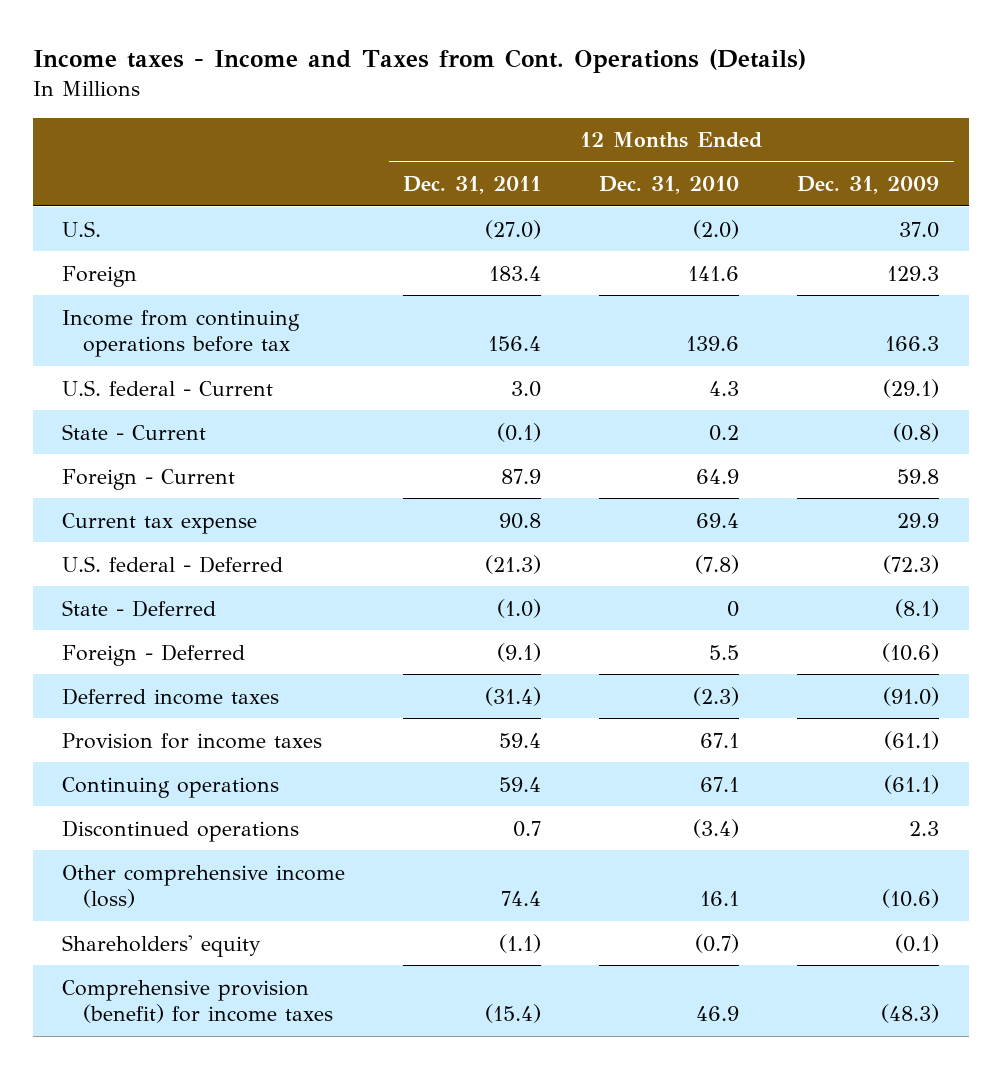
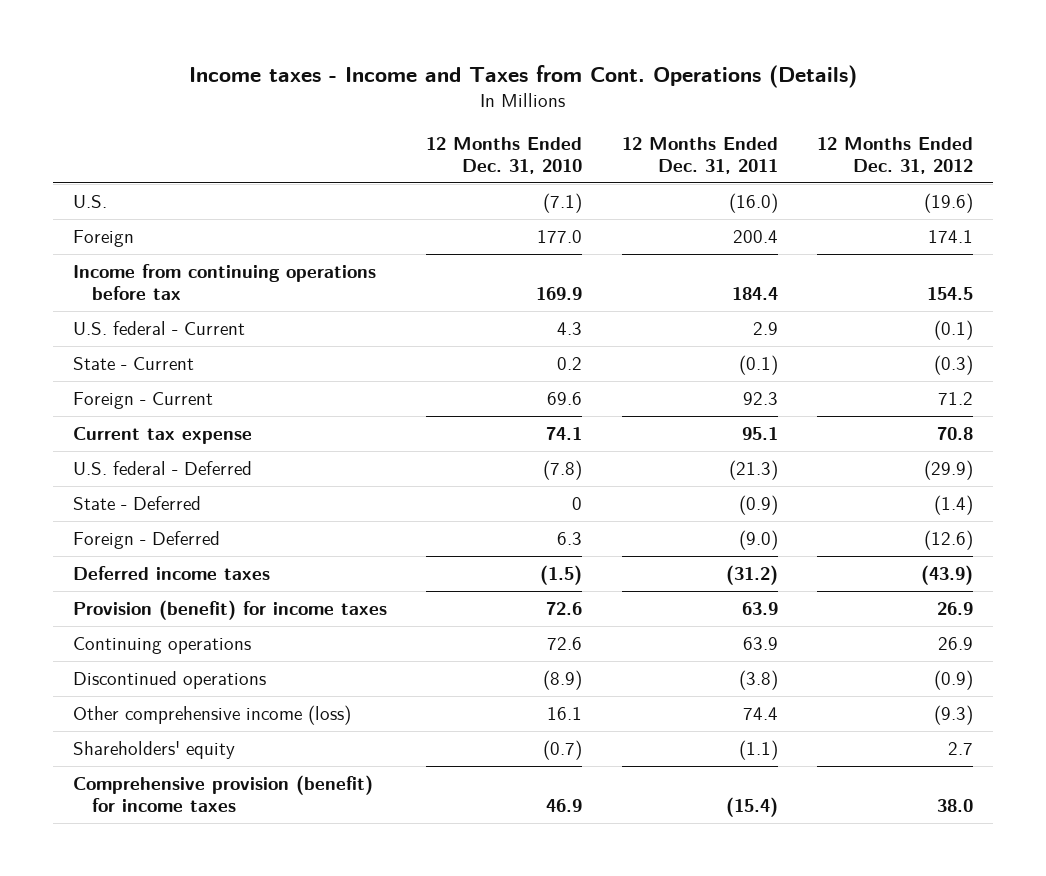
- | 12 Months Ended Dec. 31, 2011 | 12 Months Ended Dec. 31, 2010 | 12 Months Ended Dec. 31, 2009
+ | 12 Months Ended Dec. 31, 2010 | 12 Months Ended Dec. 31, 2011 | 12 Months Ended Dec. 31, 2012
- U.S. | (27.0) | (2.0) | 37.0
- Foreign | 183.4 | 141.6 | 129.3
- Income from continuing operations before tax | 156.4 | 139.6 | 166.3
- U.S. federal - Current | 3.0 | 4.3 | (29.1)
+ U.S. | (7.1) | (16.0) | (19.6)
+ Foreign | 177.0 | 200.4 | 174.1
+ Income from continuing operations before tax | 169.9 | 184.4 | 154.5
+ U.S. federal - Current | 4.3 | 2.9 | (0.1)
- Foreign - Current | 87.9 | 64.9 | 59.8
- Current tax expense | 90.8 | 69.4 | 29.9
+ Foreign - Current | 69.6 | 92.3 | 71.2
+ Current tax expense | 74.1 | 95.1 | 70.8
- State - Deferred | (1.0) | 0 | (8.1)
- Foreign - Deferred | (9.1) | 5.5 | (10.6)
- Deferred income taxes | (31.4) | (2.3) | (91.0)
- Provision for income taxes | 59.4 | 67.1 | (61.1)
- Continuing operations | 59.4 | 67.1 | (61.1)
- Discontinued operations | 0.7 | (3.4) | 2.3
+ State - Deferred | 0 | (0.9) | (1.4)
+ Foreign - Deferred | 6.3 | (9.0) | (12.6)
+ Deferred income taxes | (1.5) | (31.2) | (43.9)
+ Provision (benefit) for income taxes | 72.6 | 63.9 | 26.9
+ Continuing operations | 72.6 | 63.9 | 26.9
+ Discontinued operations | (8.9) | (3.8) | (0.9)

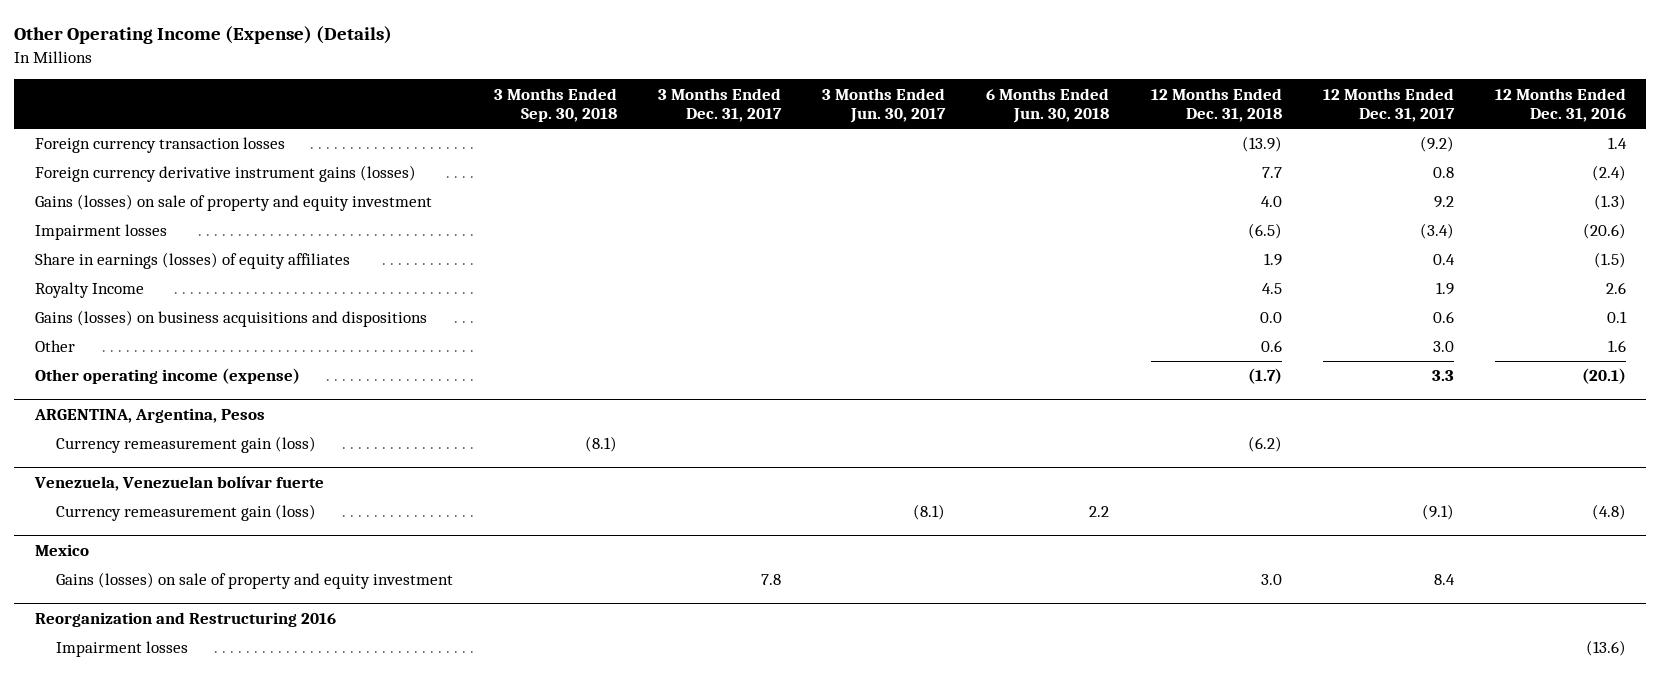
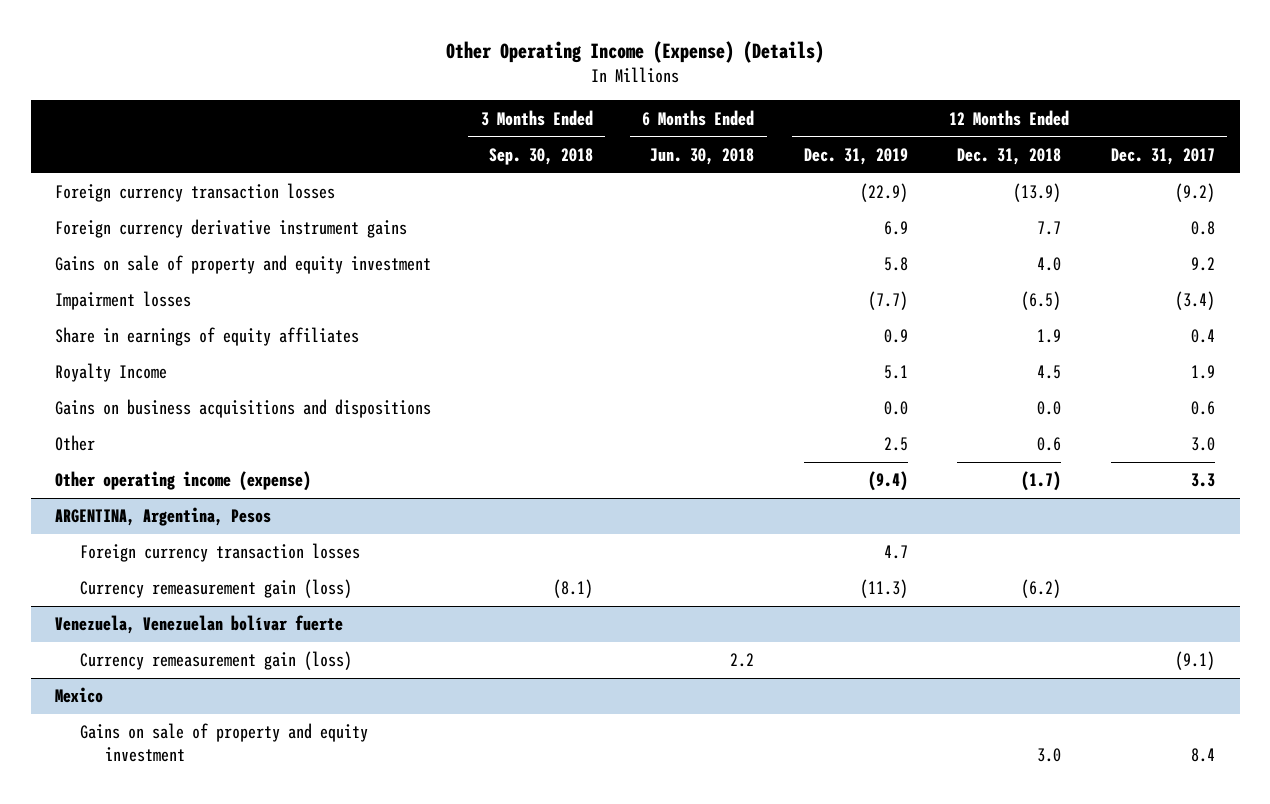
- | 3 Months Ended Sep. 30, 2018 | 3 Months Ended Dec. 31, 2017 | 3 Months Ended Jun. 30, 2017 | 6 Months Ended Jun. 30, 2018 | 12 Months Ended Dec. 31, 2018 | 12 Months Ended Dec. 31, 2017 | 12 Months Ended Dec. 31, 2016
+ | 3 Months Ended Sep. 30, 2018 | 6 Months Ended Jun. 30, 2018 | 12 Months Ended Dec. 31, 2019 | 12 Months Ended Dec. 31, 2018 | 12 Months Ended Dec. 31, 2017
- Foreign currency derivative instrument gains (losses) | | | | | 7.7 | 0.8 | (2.4)
- Gains (losses) on sale of property and equity investment | | | | | 4.0 | 9.2 | (1.3)
+ Foreign currency derivative instrument gains | | | 6.9 | 7.7 | 0.8
+ Gains on sale of property and equity investment | | | 5.8 | 4.0 | 9.2
- Share in earnings (losses) of equity affiliates | | | | | 1.9 | 0.4 | (1.5)
+ Share in earnings of equity affiliates | | | 0.9 | 1.9 | 0.4
- Gains (losses) on business acquisitions and dispositions | | | | | 0.0 | 0.6 | 0.1
+ Gains on business acquisitions and dispositions | | | 0.0 | 0.0 | 0.6
@ ARGENTINA, Argentina, Pesos
+ Foreign currency transaction losses | | | 4.7 | |
@ Mexico
- Gains (losses) on sale of property and equity investment | | 7.8 | | | 3.0 | 8.4 |
- Reorganization and Restructuring 2016
- Impairment losses | | | | | | | (13.6)
@ Mexico
+ Gains on sale of property and equity investment | | | | 3.0 | 8.4

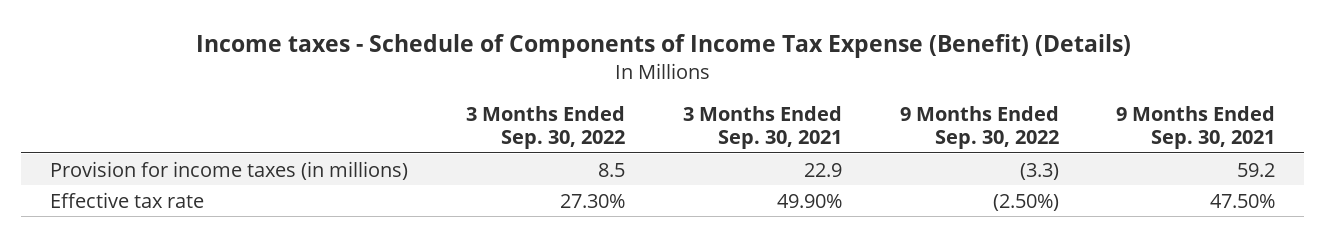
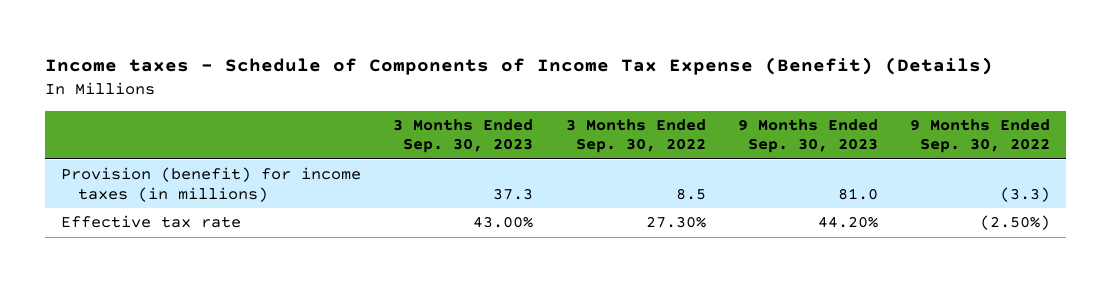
- | 3 Months Ended Sep. 30, 2022 | 3 Months Ended Sep. 30, 2021 | 9 Months Ended Sep. 30, 2022 | 9 Months Ended Sep. 30, 2021
+ | 3 Months Ended Sep. 30, 2023 | 3 Months Ended Sep. 30, 2022 | 9 Months Ended Sep. 30, 2023 | 9 Months Ended Sep. 30, 2022
- Provision for income taxes (in millions) | 8.5 | 22.9 | (3.3) | 59.2
+ Provision (benefit) for income taxes (in millions) | 37.3 | 8.5 | 81.0 | (3.3)

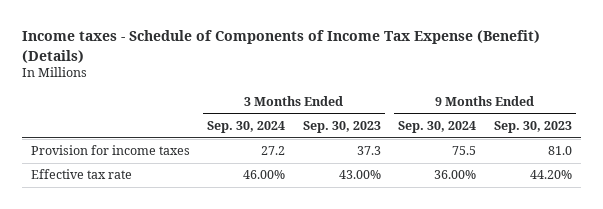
- | 3 Months Ended Sep. 30, 2023 | 3 Months Ended Sep. 30, 2022 | 9 Months Ended Sep. 30, 2023 | 9 Months Ended Sep. 30, 2022
+ | 3 Months Ended Sep. 30, 2024 | 3 Months Ended Sep. 30, 2023 | 9 Months Ended Sep. 30, 2024 | 9 Months Ended Sep. 30, 2023
- Provision (benefit) for income taxes (in millions) | 37.3 | 8.5 | 81.0 | (3.3)
+ Provision for income taxes | 27.2 | 37.3 | 75.5 | 81.0

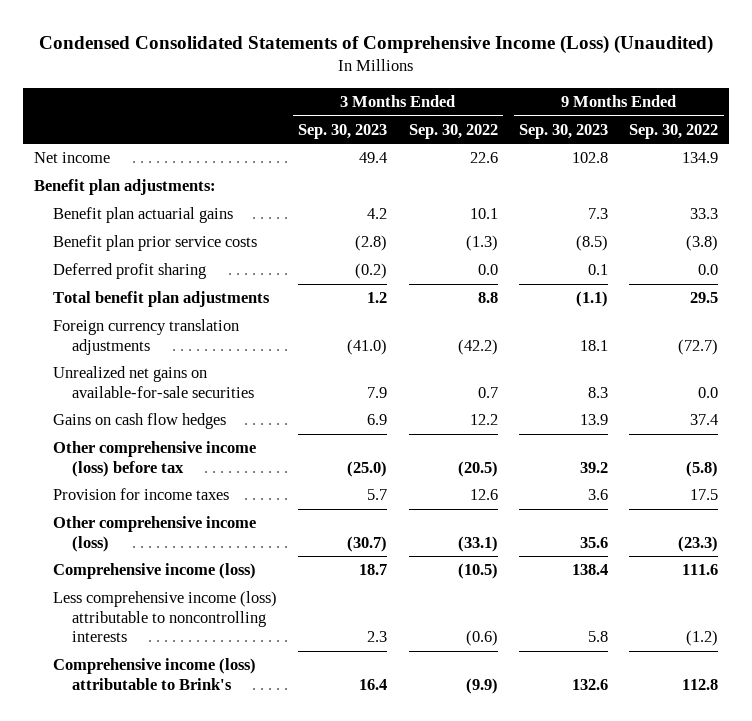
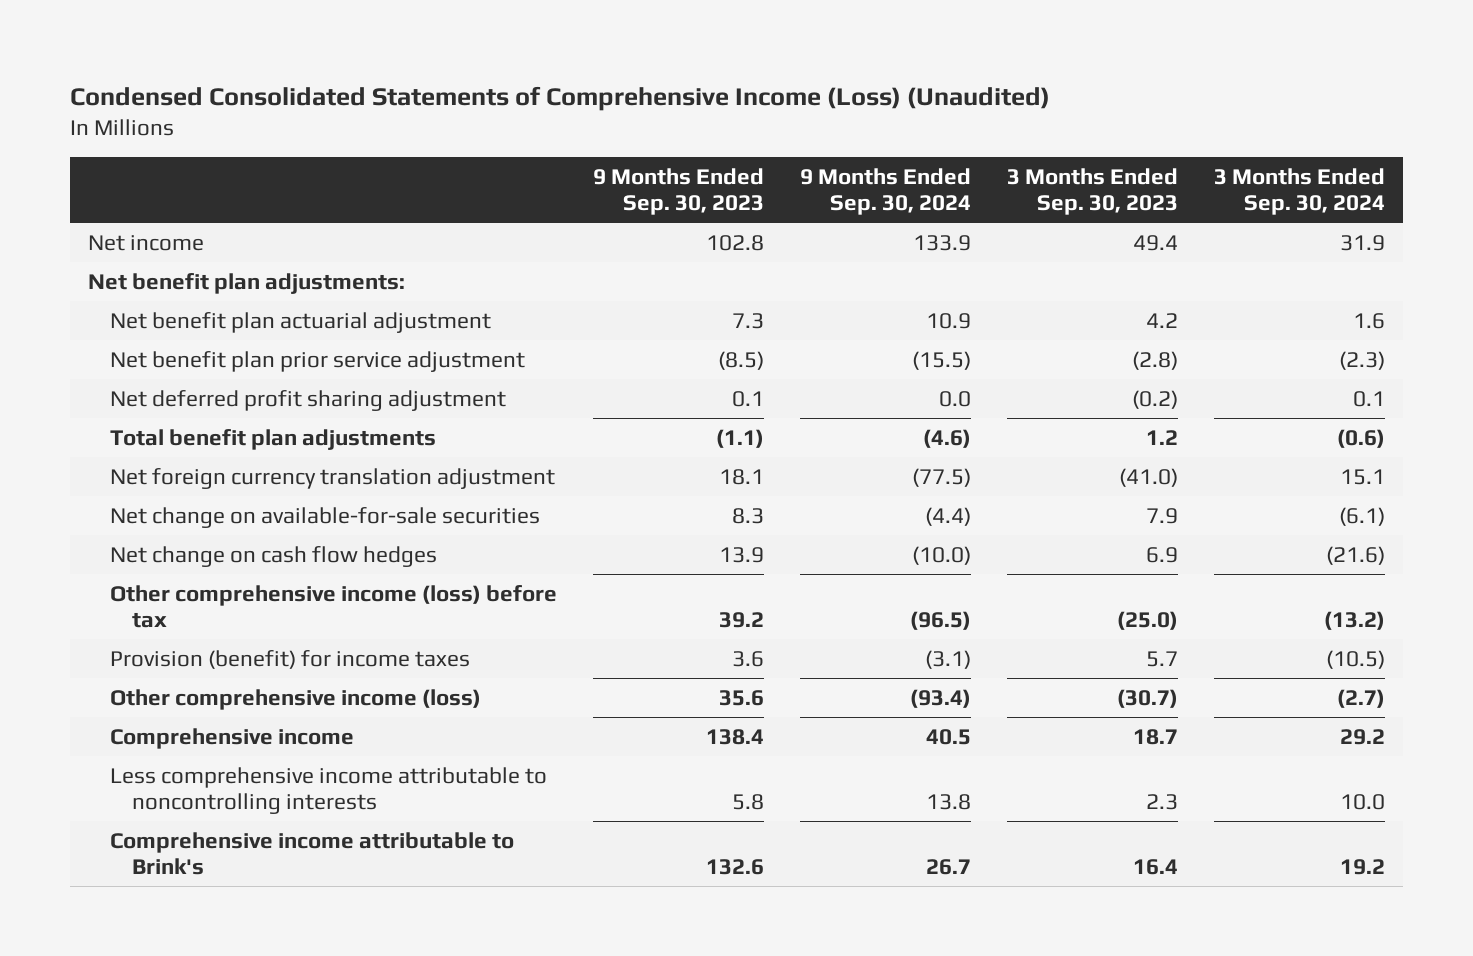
- | 3 Months Ended Sep. 30, 2023 | 3 Months Ended Sep. 30, 2022 | 9 Months Ended Sep. 30, 2023 | 9 Months Ended Sep. 30, 2022
+ | 9 Months Ended Sep. 30, 2023 | 9 Months Ended Sep. 30, 2024 | 3 Months Ended Sep. 30, 2023 | 3 Months Ended Sep. 30, 2024
- Benefit plan adjustments:
- Benefit plan actuarial gains | 4.2 | 10.1 | 7.3 | 33.3
- Benefit plan prior service costs | (2.8) | (1.3) | (8.5) | (3.8)
- Deferred profit sharing | (0.2) | 0.0 | 0.1 | 0.0
+ Net benefit plan adjustments:
+ Net benefit plan actuarial adjustment | 7.3 | 10.9 | 4.2 | 1.6
+ Net benefit plan prior service adjustment | (8.5) | (15.5) | (2.8) | (2.3)
+ Net deferred profit sharing adjustment | 0.1 | 0.0 | (0.2) | 0.1
- Foreign currency translation adjustments | (41.0) | (42.2) | 18.1 | (72.7)
- Unrealized net gains on available-for-sale securities | 7.9 | 0.7 | 8.3 | 0.0
- Gains on cash flow hedges | 6.9 | 12.2 | 13.9 | 37.4
+ Net foreign currency translation adjustment | 18.1 | (77.5) | (41.0) | 15.1
+ Net change on available-for-sale securities | 8.3 | (4.4) | 7.9 | (6.1)
+ Net change on cash flow hedges | 13.9 | (10.0) | 6.9 | (21.6)
- Provision for income taxes | 5.7 | 12.6 | 3.6 | 17.5
+ Provision (benefit) for income taxes | 3.6 | (3.1) | 5.7 | (10.5)
- Comprehensive income (loss) | 18.7 | (10.5) | 138.4 | 111.6
- Less comprehensive income (loss) attributable to noncontrolling interests | 2.3 | (0.6) | 5.8 | (1.2)
- Comprehensive income (loss) attributable to Brink's | 16.4 | (9.9) | 132.6 | 112.8
+ Comprehensive income | 138.4 | 40.5 | 18.7 | 29.2
+ Less comprehensive income attributable to noncontrolling interests | 5.8 | 13.8 | 2.3 | 10.0
+ Comprehensive income attributable to Brink's | 132.6 | 26.7 | 16.4 | 19.2

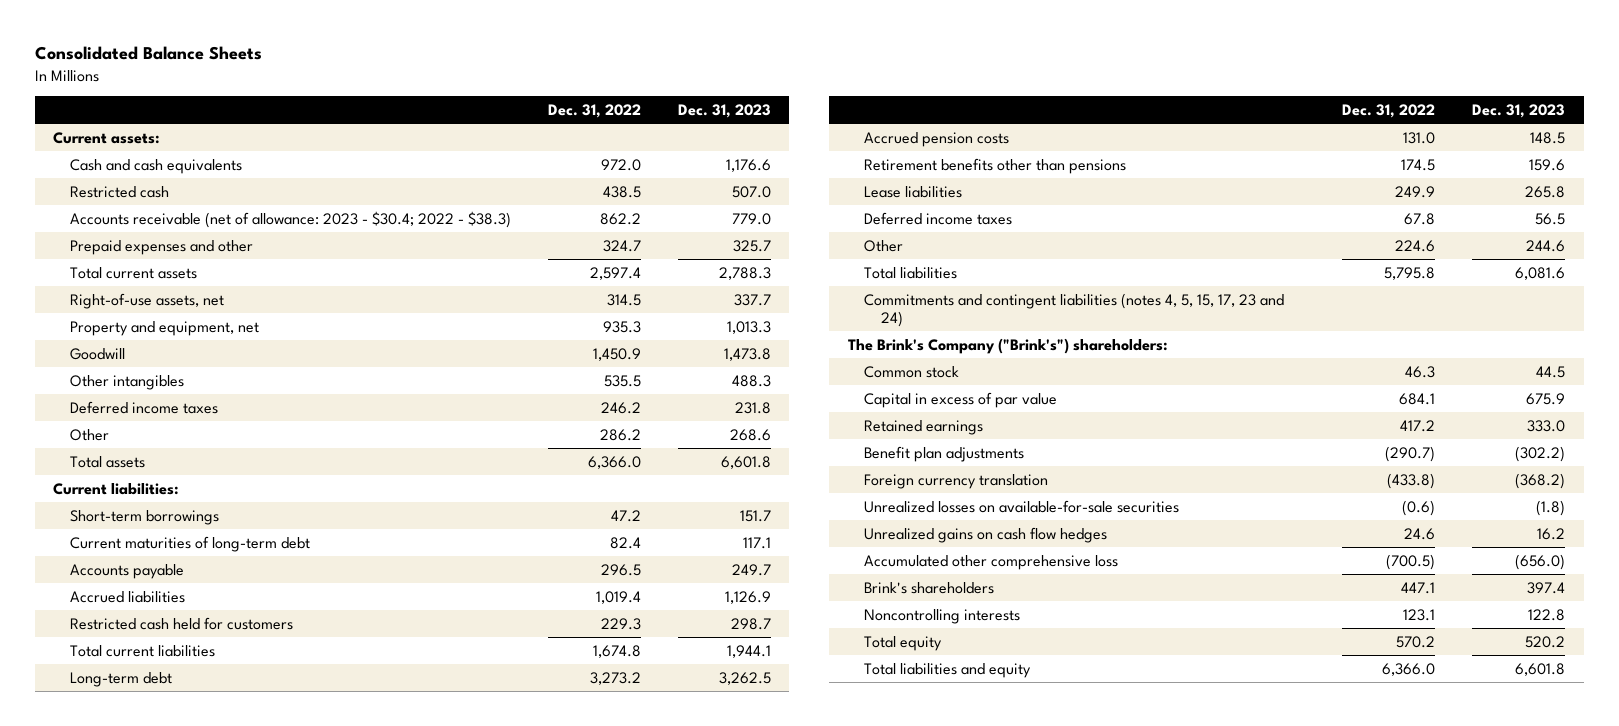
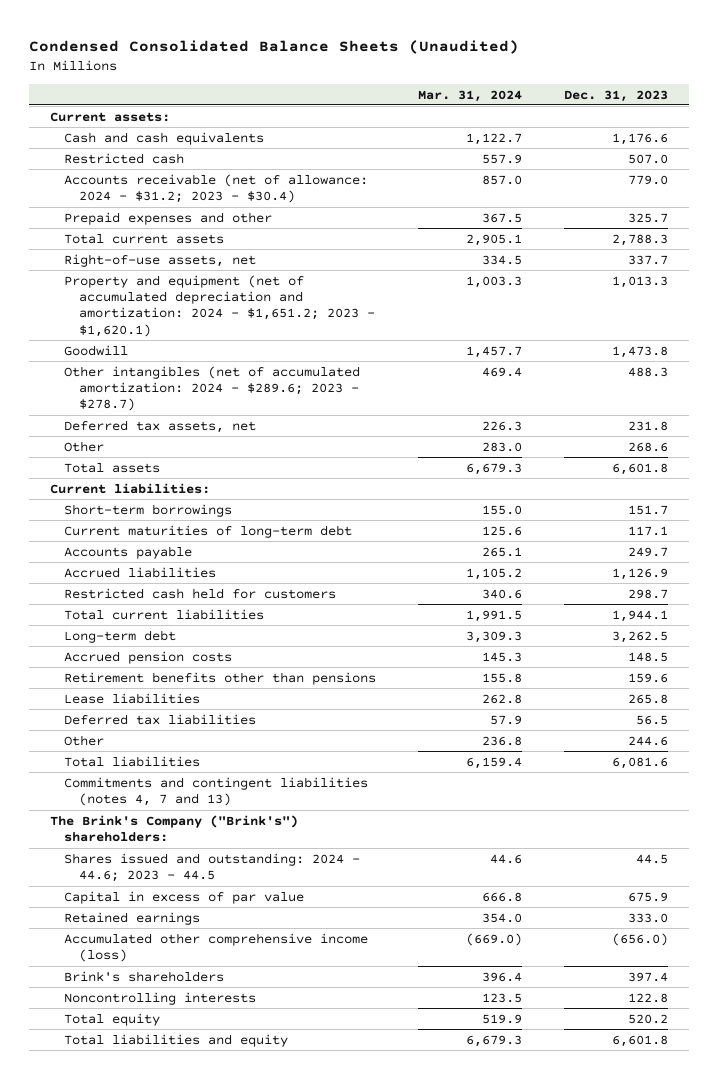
- Consolidated Balance Sheets
+ Condensed Consolidated Balance Sheets (Unaudited)
- | Dec. 31, 2022 | Dec. 31, 2023
+ | Mar. 31, 2024 | Dec. 31, 2023
- Accounts receivable (net of allowance: 2023 - $30.4; 2022 - $38.3) | 862.2 | 779.0
+ Accounts receivable (net of allowance: 2024 - $31.2; 2023 - $30.4) | 857.0 | 779.0
- Property and equipment, net | 935.3 | 1,013.3
+ Property and equipment (net of accumulated depreciation and amortization: 2024 - $1,651.2; 2023 - $1,620.1) | 1,003.3 | 1,013.3
- Other intangibles | 535.5 | 488.3
- Deferred income taxes | 246.2 | 231.8
+ Other intangibles (net of accumulated amortization: 2024 - $289.6; 2023 - $278.7) | 469.4 | 488.3
+ Deferred tax assets, net | 226.3 | 231.8
- Deferred income taxes | 67.8 | 56.5
+ Deferred tax liabilities | 57.9 | 56.5
- Commitments and contingent liabilities (notes 4, 5, 15, 17, 23 and 24)
+ Commitments and contingent liabilities (notes 4, 7 and 13)
- Common stock | 46.3 | 44.5
+ Shares issued and outstanding: 2024 - 44.6; 2023 - 44.5 | 44.6 | 44.5
- Benefit plan adjustments | (290.7) | (302.2)
- Foreign currency translation | (433.8) | (368.2)
- Unrealized losses on available-for-sale securities | (0.6) | (1.8)
- Unrealized gains on cash flow hedges | 24.6 | 16.2
- Accumulated other comprehensive loss | (700.5) | (656.0)
+ Accumulated other comprehensive income (loss) | (669.0) | (656.0)

